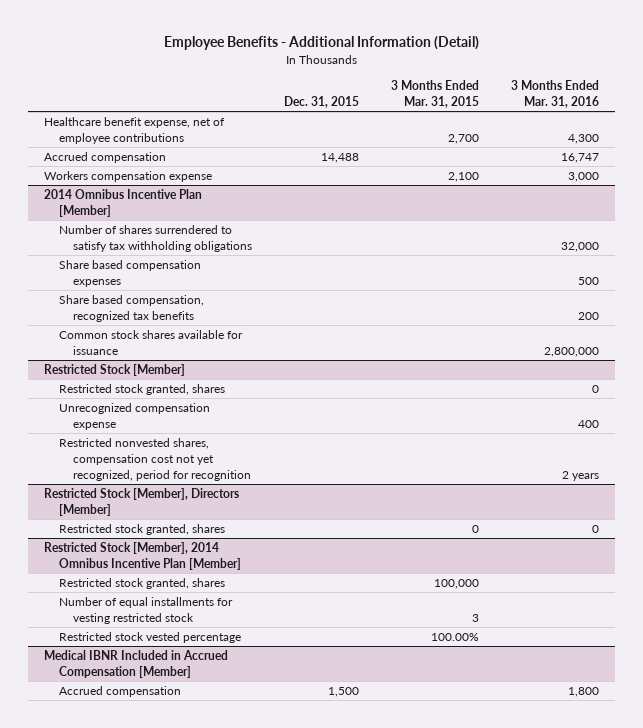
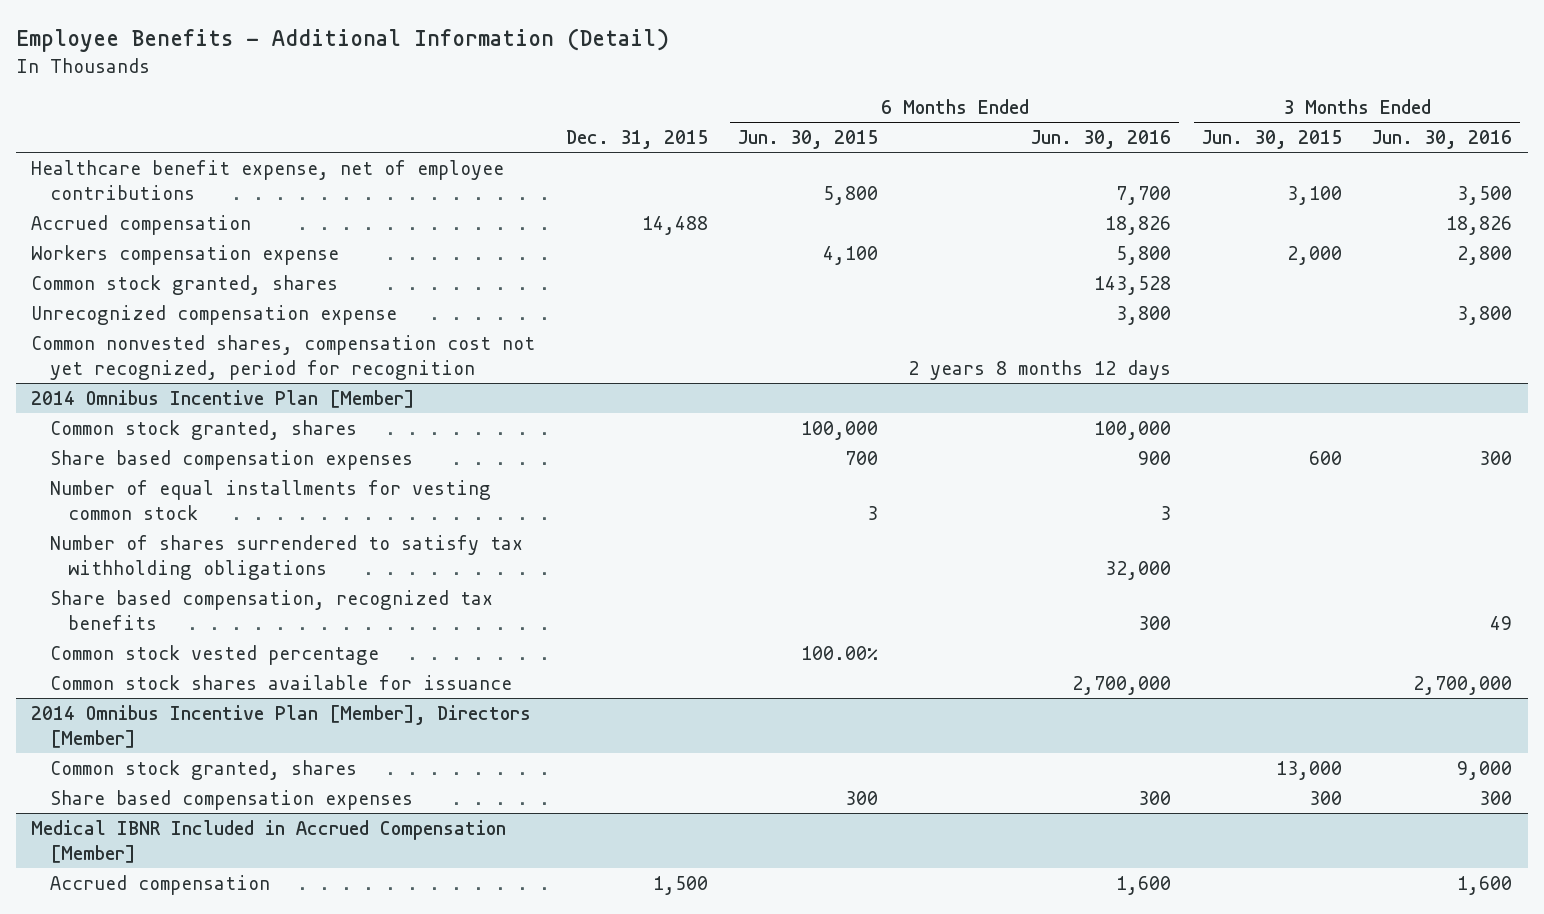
- | Dec. 31, 2015 | 3 Months Ended Mar. 31, 2015 | 3 Months Ended Mar. 31, 2016
+ | Dec. 31, 2015 | 6 Months Ended Jun. 30, 2015 | 6 Months Ended Jun. 30, 2016 | 3 Months Ended Jun. 30, 2015 | 3 Months Ended Jun. 30, 2016
+ Common stock granted, shares | | | 143,528 | |
+ Unrecognized compensation expense | | | 3,800 | | 3,800
+ Common nonvested shares, compensation cost not yet recognized, period for recognition | | | 2 years 8 months 12 days | |
@ 2014 Omnibus Incentive Plan [Member]
+ Common stock granted, shares | | 100,000 | 100,000 | |
+ Number of equal installments for vesting common stock | | 3 | 3 | |
moved down: Number of shares surrendered to satisfy tax withholding obligations | | | 32,000 | |
+ Common stock vested percentage | | 100.00% | | |
- Restricted Stock [Member]
- Restricted stock granted, shares | | | 0
- Unrecognized compensation expense | | | 400
- Restricted nonvested shares, compensation cost not yet recognized, period for recognition | | | 2 years
- Restricted Stock [Member], Directors [Member]
- Restricted stock granted, shares | | 0 | 0
- Restricted Stock [Member], 2014 Omnibus Incentive Plan [Member]
- Restricted stock granted, shares | | 100,000 |
- Number of equal installments for vesting restricted stock | | 3 |
- Restricted stock vested percentage | | 100.00% |
+ 2014 Omnibus Incentive Plan [Member], Directors [Member]
+ Common stock granted, shares | | | | 13,000 | 9,000
+ Share based compensation expenses | | 300 | 300 | 300 | 300

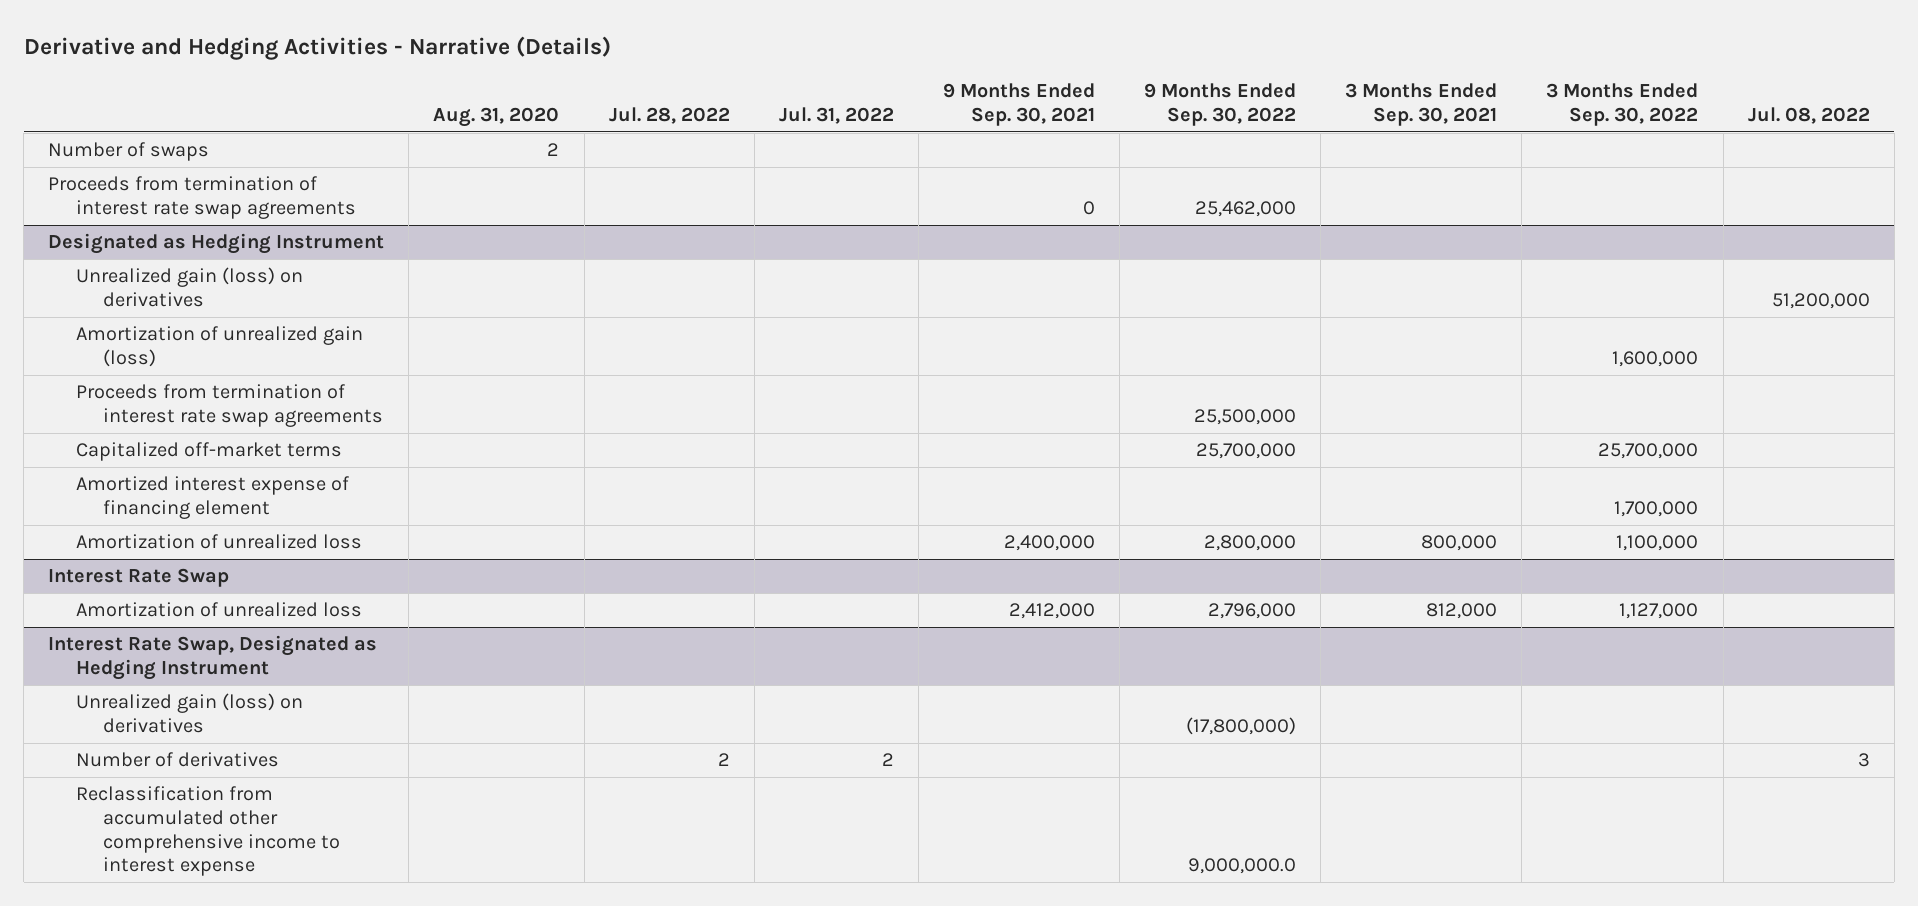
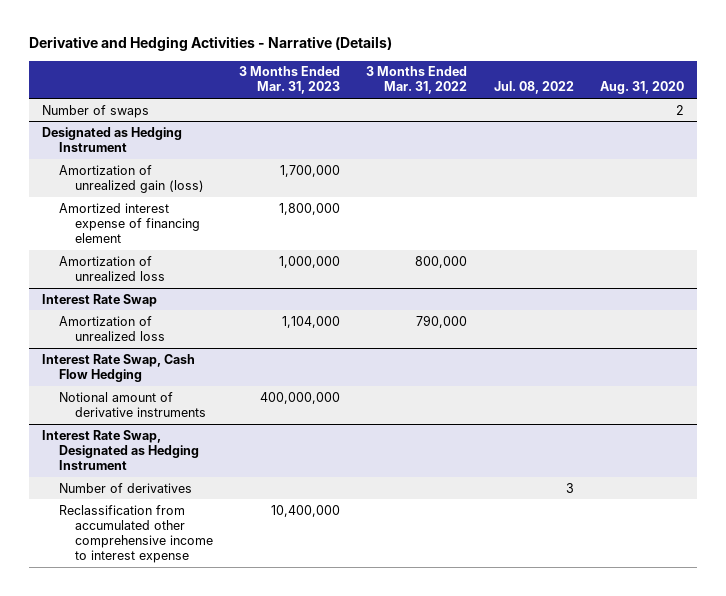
- | Aug. 31, 2020 | Jul. 28, 2022 | Jul. 31, 2022 | 9 Months Ended Sep. 30, 2021 | 9 Months Ended Sep. 30, 2022 | 3 Months Ended Sep. 30, 2021 | 3 Months Ended Sep. 30, 2022 | Jul. 08, 2022
+ | 3 Months Ended Mar. 31, 2023 | 3 Months Ended Mar. 31, 2022 | Jul. 08, 2022 | Aug. 31, 2020
- Proceeds from termination of interest rate swap agreements | | | | 0 | 25,462,000 | | |
@ Designated as Hedging Instrument
- Unrealized gain (loss) on derivatives | | | | | | | | 51,200,000
- Proceeds from termination of interest rate swap agreements | | | | | 25,500,000 | | |
- Capitalized off-market terms | | | | | 25,700,000 | | 25,700,000 |
+ Interest Rate Swap, Cash Flow Hedging
+ Notional amount of derivative instruments | 400,000,000 | | |
@ Interest Rate Swap, Designated as Hedging Instrument
- Unrealized gain (loss) on derivatives | | | | | (17,800,000) | | |

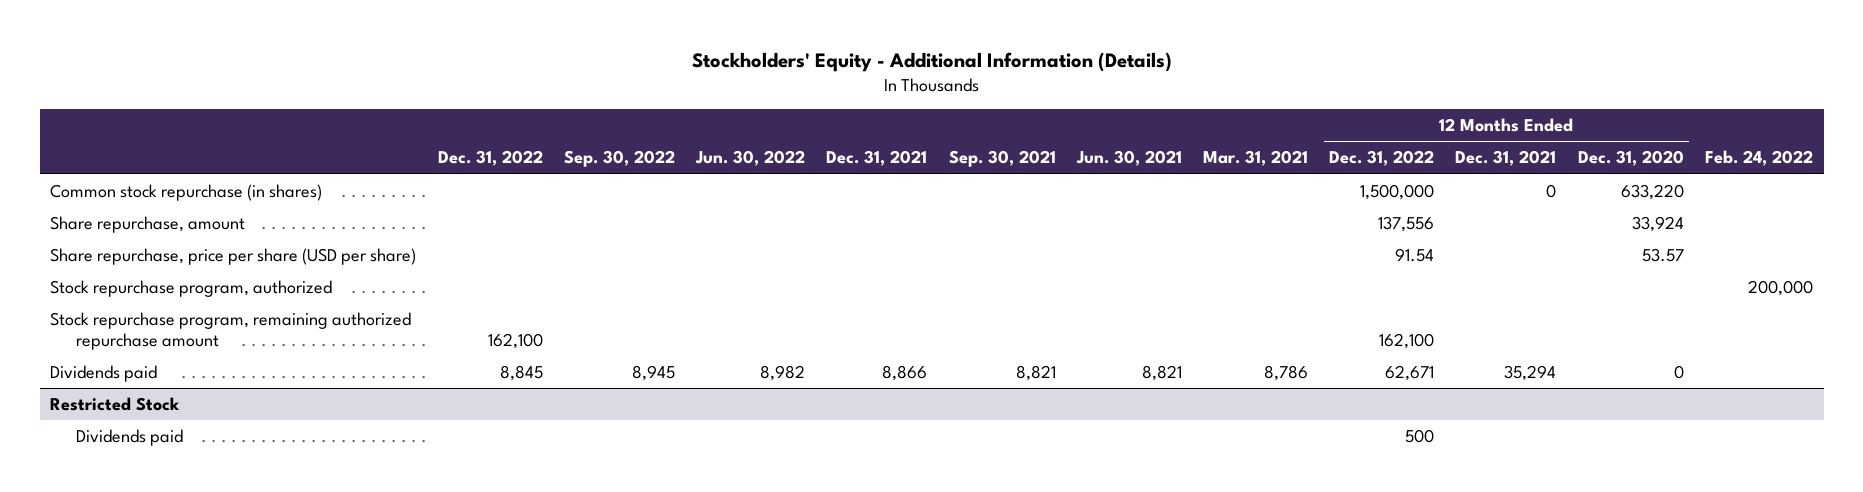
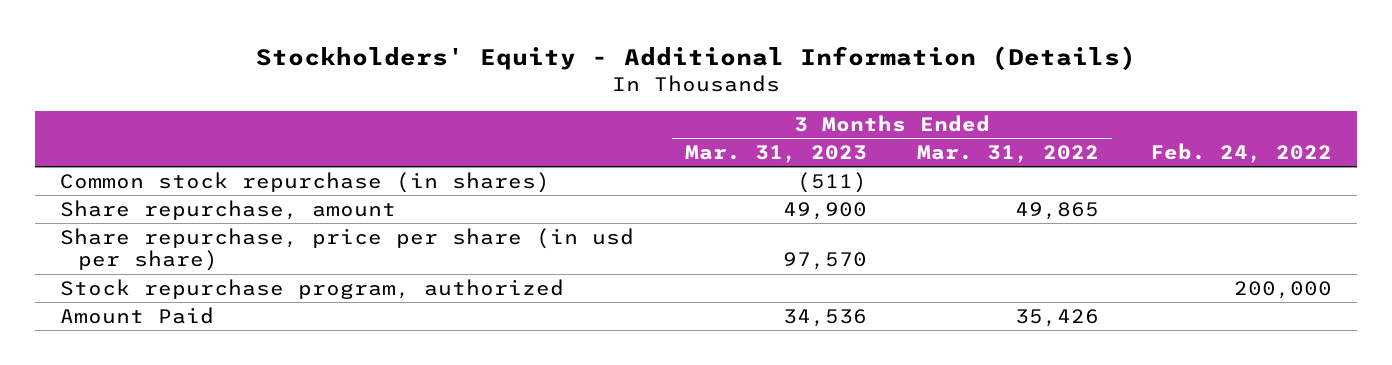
- | Dec. 31, 2022 | Sep. 30, 2022 | Jun. 30, 2022 | Dec. 31, 2021 | Sep. 30, 2021 | Jun. 30, 2021 | Mar. 31, 2021 | 12 Months Ended Dec. 31, 2022 | 12 Months Ended Dec. 31, 2021 | 12 Months Ended Dec. 31, 2020 | Feb. 24, 2022
+ | 3 Months Ended Mar. 31, 2023 | 3 Months Ended Mar. 31, 2022 | Feb. 24, 2022
- Share repurchase, price per share (USD per share) | | | | | | | | 91.54 | | 53.57 |
+ Share repurchase, price per share (in usd per share) | 97,570 | |
- Stock repurchase program, remaining authorized repurchase amount | 162,100 | | | | | | | 162,100 | | |
- Dividends paid | 8,845 | 8,945 | 8,982 | 8,866 | 8,821 | 8,821 | 8,786 | 62,671 | 35,294 | 0 |
- Restricted Stock
- Dividends paid | | | | | | | | 500 | | |
+ Amount Paid | 34,536 | 35,426 |

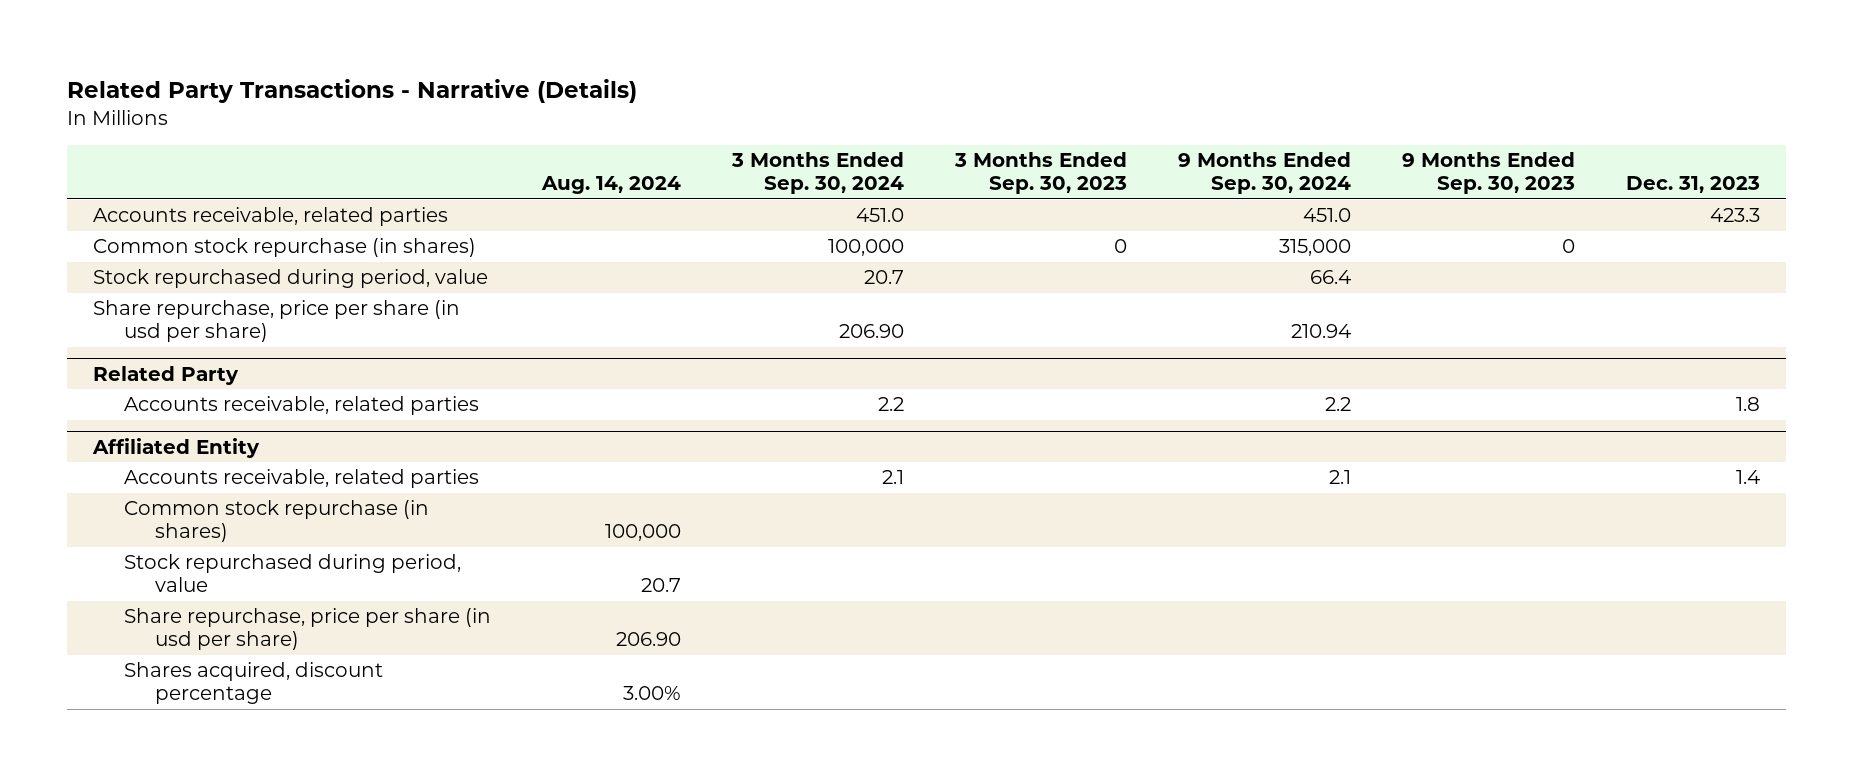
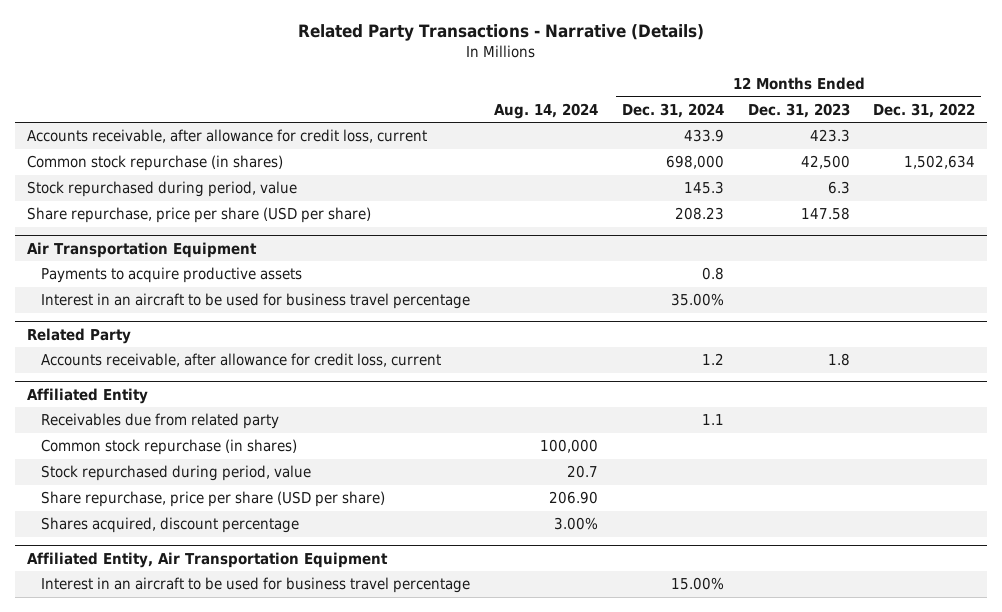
- | Aug. 14, 2024 | 3 Months Ended Sep. 30, 2024 | 3 Months Ended Sep. 30, 2023 | 9 Months Ended Sep. 30, 2024 | 9 Months Ended Sep. 30, 2023 | Dec. 31, 2023
+ | Aug. 14, 2024 | 12 Months Ended Dec. 31, 2024 | 12 Months Ended Dec. 31, 2023 | 12 Months Ended Dec. 31, 2022
- Accounts receivable, related parties | | 451.0 | | 451.0 | | 423.3
+ Accounts receivable, after allowance for credit loss, current | | 433.9 | 423.3 |
- Share repurchase, price per share (in usd per share) | | 206.90 | | 210.94 | |
+ Share repurchase, price per share (USD per share) | | 208.23 | 147.58 |
+ Air Transportation Equipment
+ Payments to acquire productive assets | | 0.8 | |
+ Interest in an aircraft to be used for business travel percentage | | 35.00% | |
@ Related Party
- Accounts receivable, related parties | | 2.2 | | 2.2 | | 1.8
+ Accounts receivable, after allowance for credit loss, current | | 1.2 | 1.8 |
@ Affiliated Entity
- Accounts receivable, related parties | | 2.1 | | 2.1 | | 1.4
+ Receivables due from related party | | 1.1 | |
- Share repurchase, price per share (in usd per share) | 206.90 | | | | |
+ Share repurchase, price per share (USD per share) | 206.90 | | |
+ Affiliated Entity, Air Transportation Equipment
+ Interest in an aircraft to be used for business travel percentage | | 15.00% | |

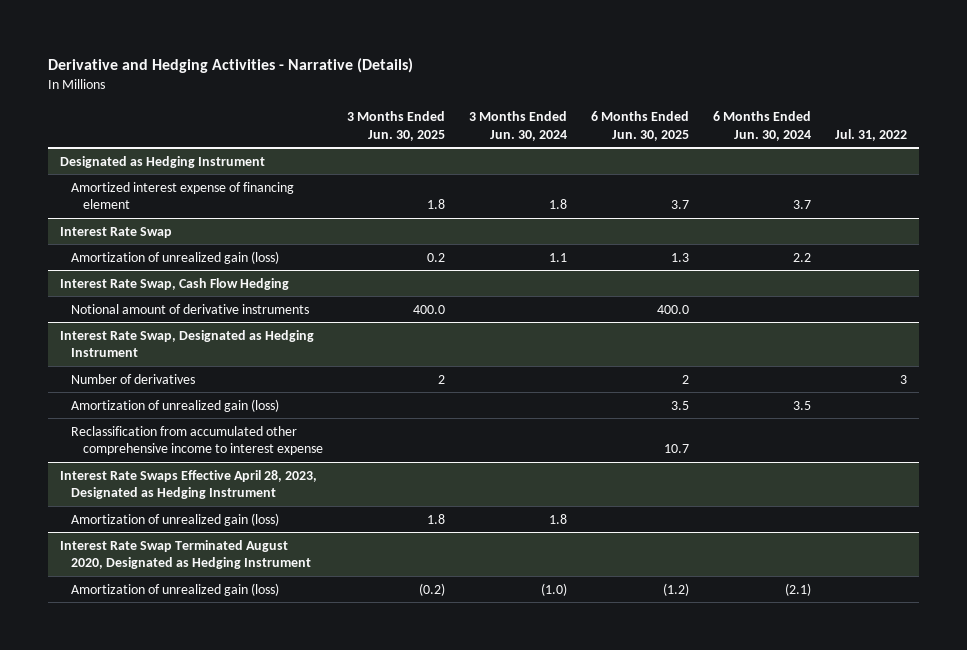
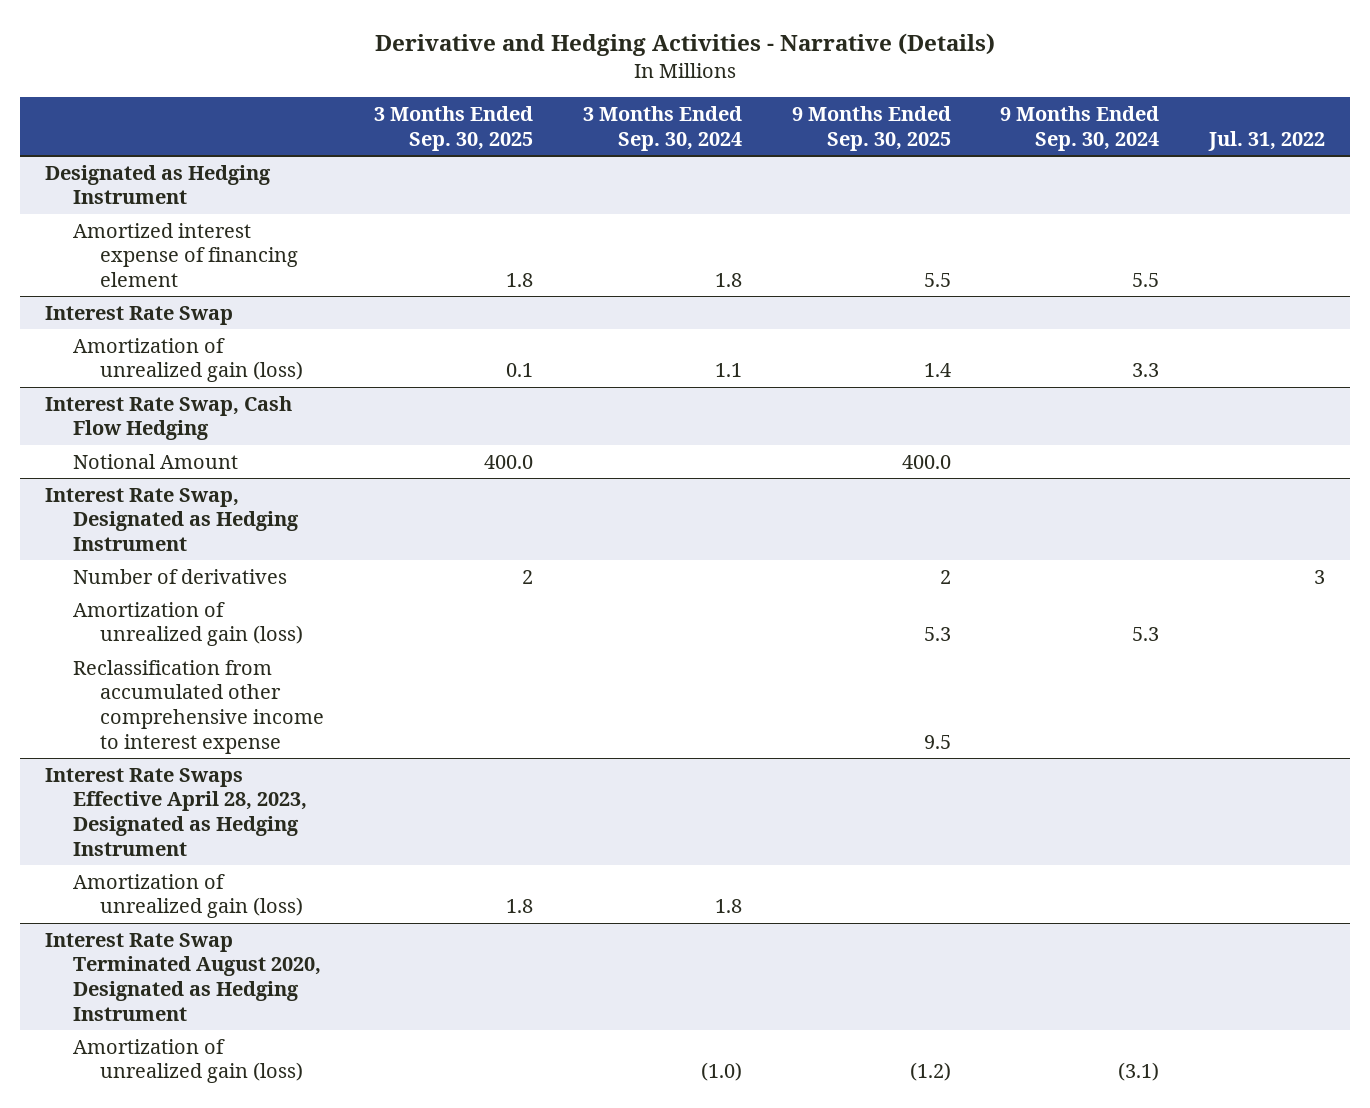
- | 3 Months Ended Jun. 30, 2025 | 3 Months Ended Jun. 30, 2024 | 6 Months Ended Jun. 30, 2025 | 6 Months Ended Jun. 30, 2024 | Jul. 31, 2022
+ | 3 Months Ended Sep. 30, 2025 | 3 Months Ended Sep. 30, 2024 | 9 Months Ended Sep. 30, 2025 | 9 Months Ended Sep. 30, 2024 | Jul. 31, 2022
@ Interest Rate Swap, Cash Flow Hedging
- Notional amount of derivative instruments | 400.0 | | 400.0 | |
+ Notional Amount | 400.0 | | 400.0 | |

